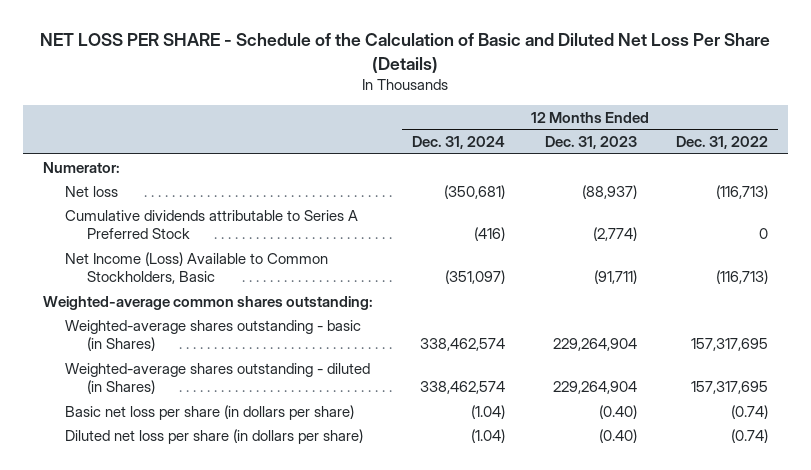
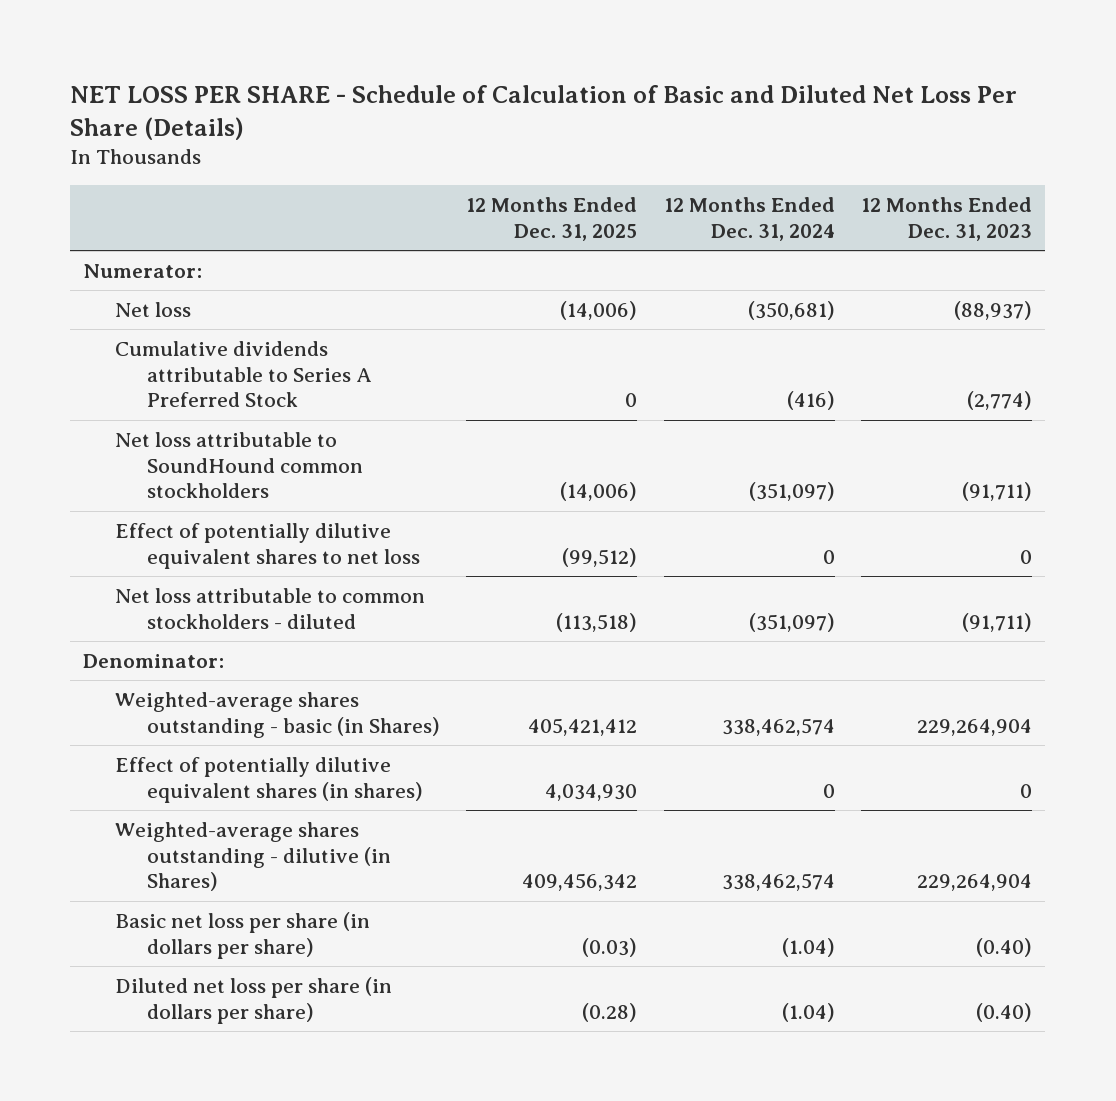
- NET LOSS PER SHARE - Schedule of the Calculation of Basic and Diluted Net Loss Per Share (Details)
+ NET LOSS PER SHARE - Schedule of Calculation of Basic and Diluted Net Loss Per Share (Details)
- | 12 Months Ended Dec. 31, 2024 | 12 Months Ended Dec. 31, 2023 | 12 Months Ended Dec. 31, 2022
+ | 12 Months Ended Dec. 31, 2025 | 12 Months Ended Dec. 31, 2024 | 12 Months Ended Dec. 31, 2023
- Net Income (Loss) Available to Common Stockholders, Basic | (351,097) | (91,711) | (116,713)
- Weighted-average common shares outstanding:
+ Net loss attributable to SoundHound common stockholders | (14,006) | (351,097) | (91,711)
+ Effect of potentially dilutive equivalent shares to net loss | (99,512) | 0 | 0
+ Net loss attributable to common stockholders - diluted | (113,518) | (351,097) | (91,711)
+ Denominator:
- Weighted-average shares outstanding - diluted (in Shares) | 338,462,574 | 229,264,904 | 157,317,695
+ Effect of potentially dilutive equivalent shares (in shares) | 4,034,930 | 0 | 0
+ Weighted-average shares outstanding - dilutive (in Shares) | 409,456,342 | 338,462,574 | 229,264,904

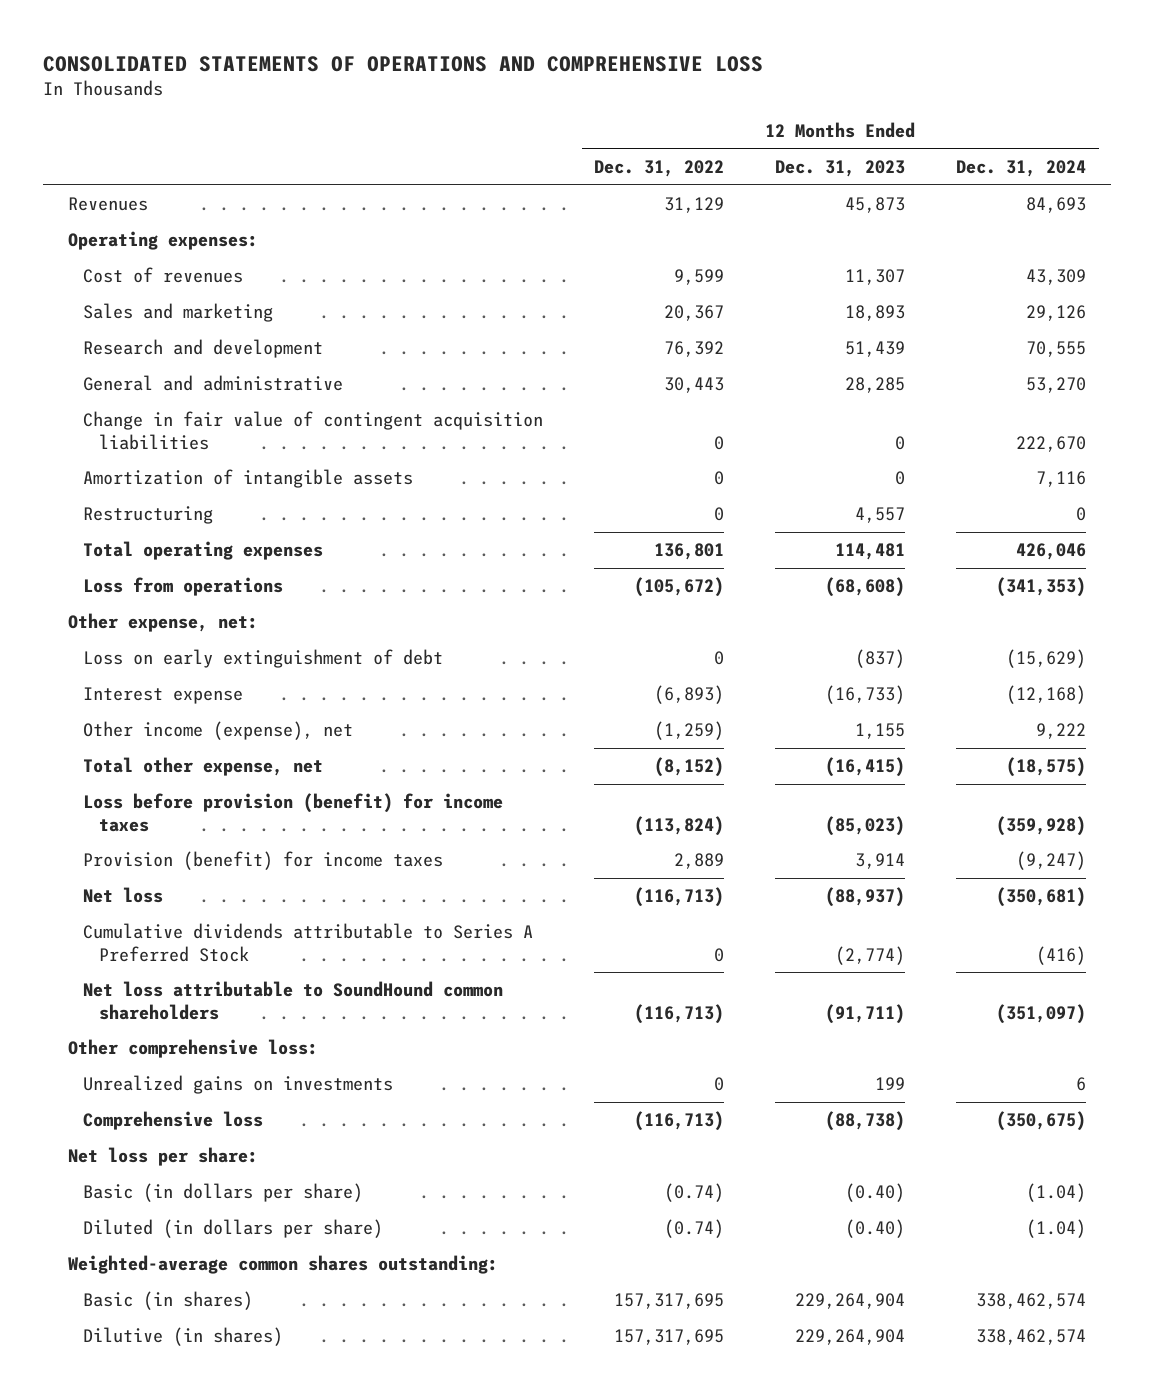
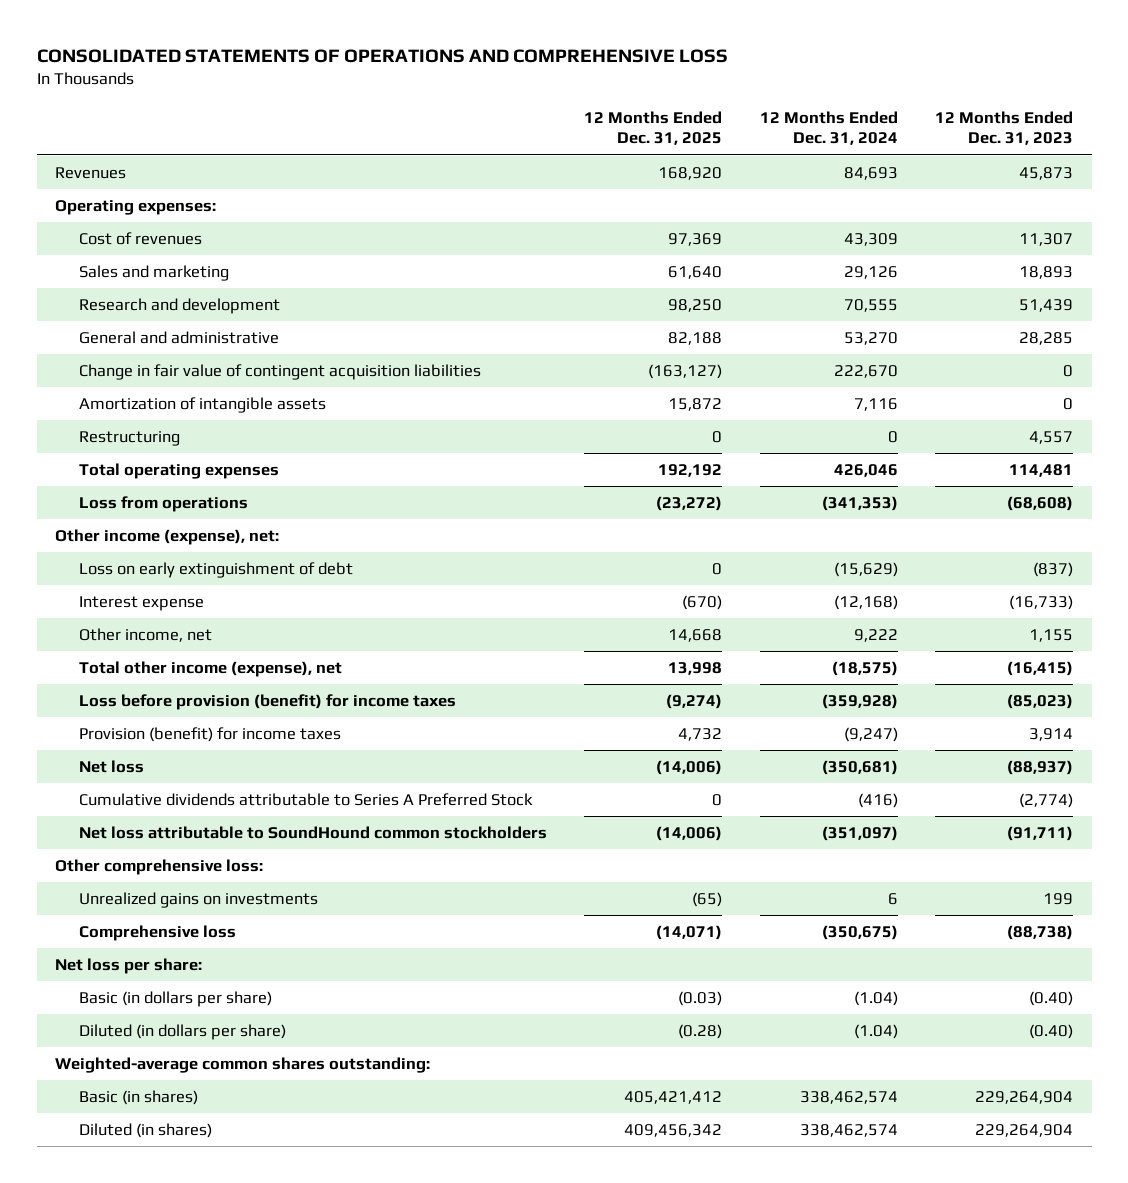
- | 12 Months Ended Dec. 31, 2022 | 12 Months Ended Dec. 31, 2023 | 12 Months Ended Dec. 31, 2024
+ | 12 Months Ended Dec. 31, 2025 | 12 Months Ended Dec. 31, 2024 | 12 Months Ended Dec. 31, 2023
- Other expense, net:
+ Other income (expense), net:
- Other income (expense), net | (1,259) | 1,155 | 9,222
- Total other expense, net | (8,152) | (16,415) | (18,575)
+ Other income, net | 14,668 | 9,222 | 1,155
+ Total other income (expense), net | 13,998 | (18,575) | (16,415)
- Net loss attributable to SoundHound common shareholders | (116,713) | (91,711) | (351,097)
+ Net loss attributable to SoundHound common stockholders | (14,006) | (351,097) | (91,711)
- Dilutive (in shares) | 157,317,695 | 229,264,904 | 338,462,574
+ Diluted (in shares) | 409,456,342 | 338,462,574 | 229,264,904

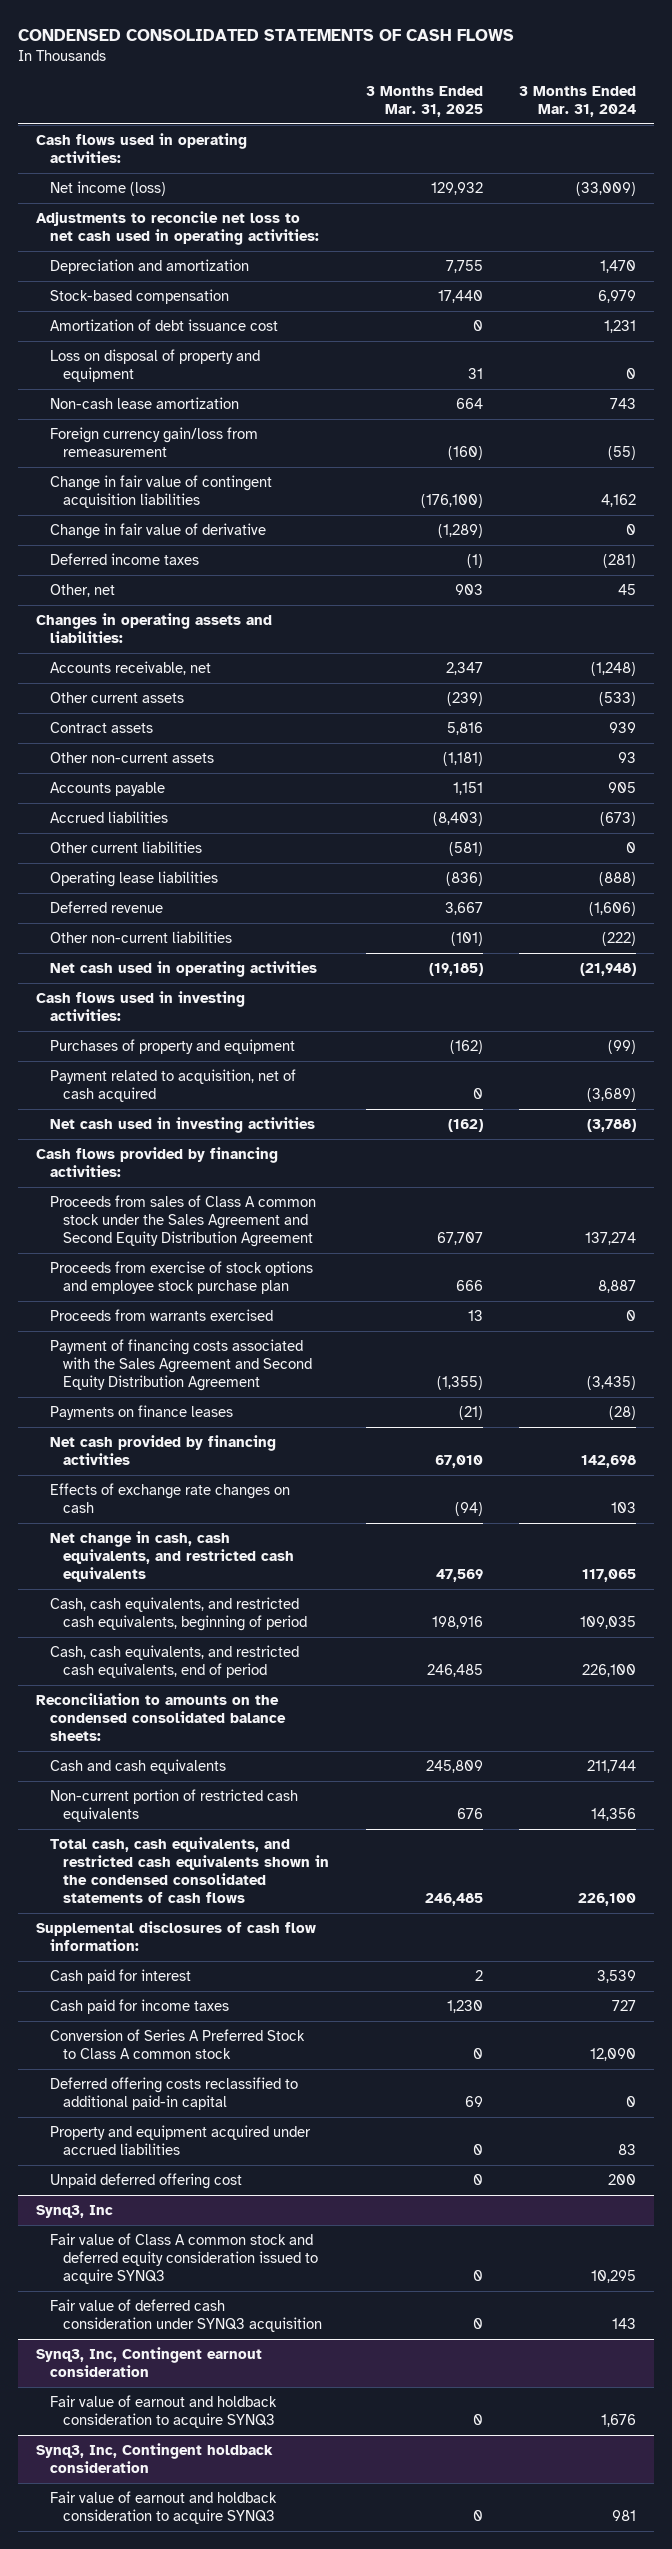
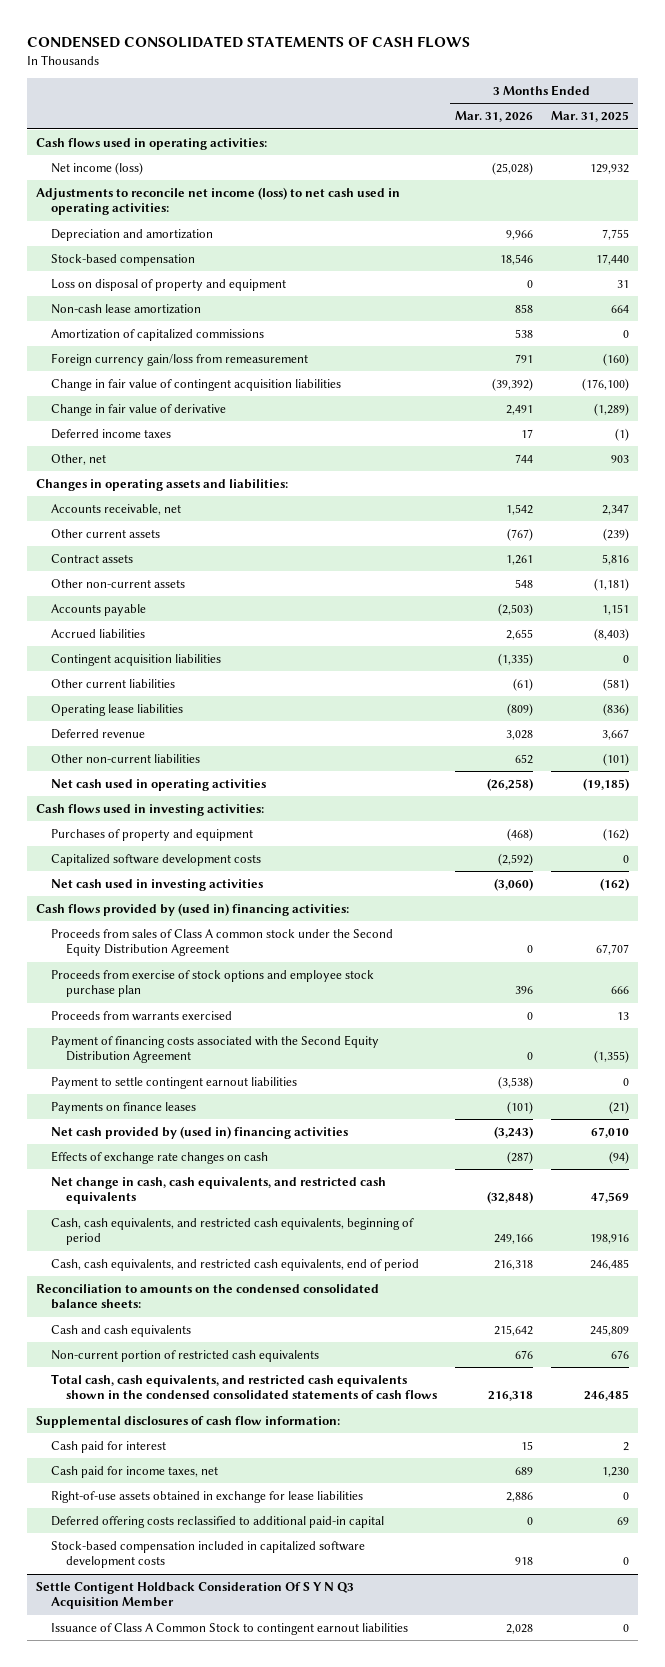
- | 3 Months Ended Mar. 31, 2025 | 3 Months Ended Mar. 31, 2024
+ | 3 Months Ended Mar. 31, 2026 | 3 Months Ended Mar. 31, 2025
- Adjustments to reconcile net loss to net cash used in operating activities:
+ Adjustments to reconcile net income (loss) to net cash used in operating activities:
- Amortization of debt issuance cost | 0 | 1,231
+ Amortization of capitalized commissions | 538 | 0
+ Contingent acquisition liabilities | (1,335) | 0
- Payment related to acquisition, net of cash acquired | 0 | (3,689)
+ Capitalized software development costs | (2,592) | 0
- Cash flows provided by financing activities:
- Proceeds from sales of Class A common stock under the Sales Agreement and Second Equity Distribution Agreement | 67,707 | 137,274
+ Cash flows provided by (used in) financing activities:
+ Proceeds from sales of Class A common stock under the Second Equity Distribution Agreement | 0 | 67,707
- Payment of financing costs associated with the Sales Agreement and Second Equity Distribution Agreement | (1,355) | (3,435)
+ Payment of financing costs associated with the Second Equity Distribution Agreement | 0 | (1,355)
+ Payment to settle contingent earnout liabilities | (3,538) | 0
- Net cash provided by financing activities | 67,010 | 142,698
+ Net cash provided by (used in) financing activities | (3,243) | 67,010
- Cash paid for income taxes | 1,230 | 727
- Conversion of Series A Preferred Stock to Class A common stock | 0 | 12,090
+ Cash paid for income taxes, net | 689 | 1,230
+ Right-of-use assets obtained in exchange for lease liabilities | 2,886 | 0
- Property and equipment acquired under accrued liabilities | 0 | 83
- Unpaid deferred offering cost | 0 | 200
- Synq3, Inc
- Fair value of Class A common stock and deferred equity consideration issued to acquire SYNQ3 | 0 | 10,295
- Fair value of deferred cash consideration under SYNQ3 acquisition | 0 | 143
- Synq3, Inc, Contingent earnout consideration
- Fair value of earnout and holdback consideration to acquire SYNQ3 | 0 | 1,676
- Synq3, Inc, Contingent holdback consideration
- Fair value of earnout and holdback consideration to acquire SYNQ3 | 0 | 981
+ Stock-based compensation included in capitalized software development costs | 918 | 0
+ Settle Contigent Holdback Consideration Of S Y N Q3 Acquisition Member
+ Issuance of Class A Common Stock to contingent earnout liabilities | 2,028 | 0

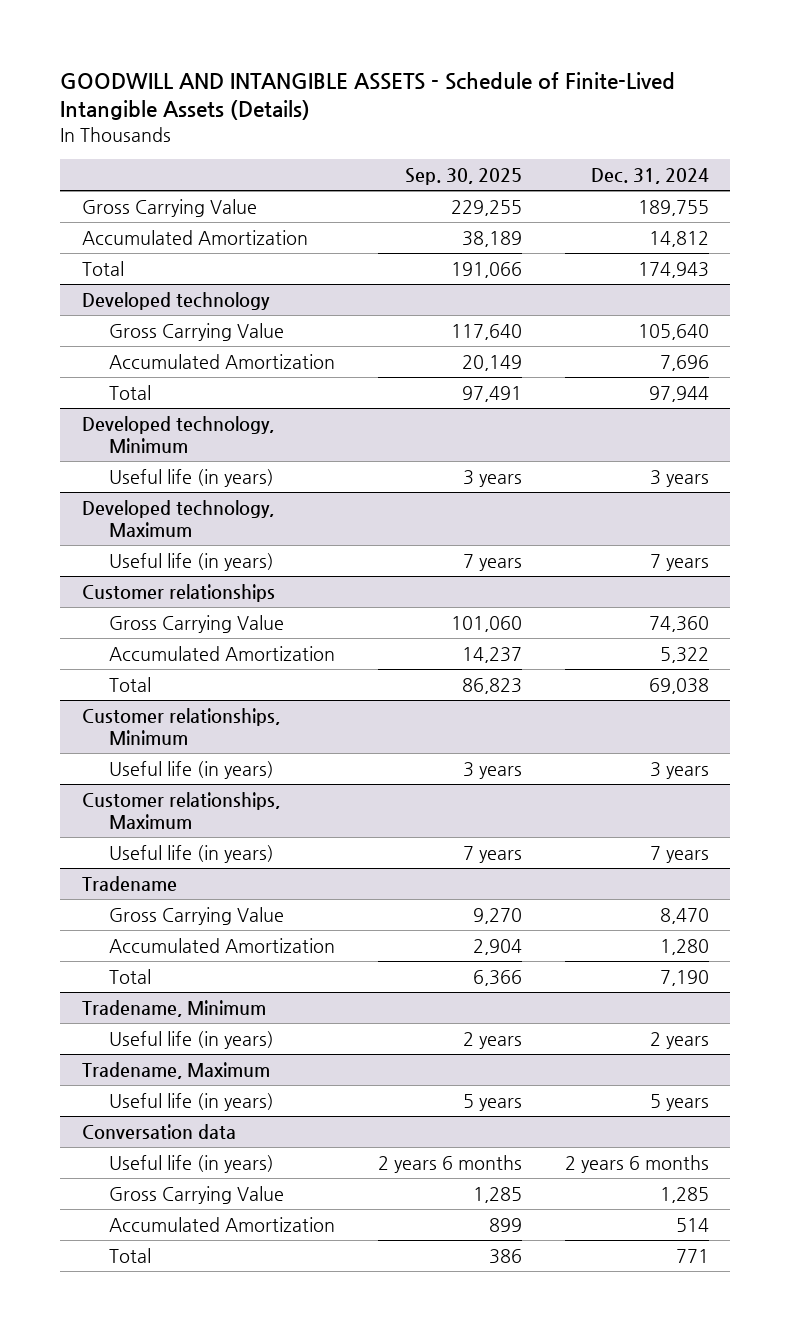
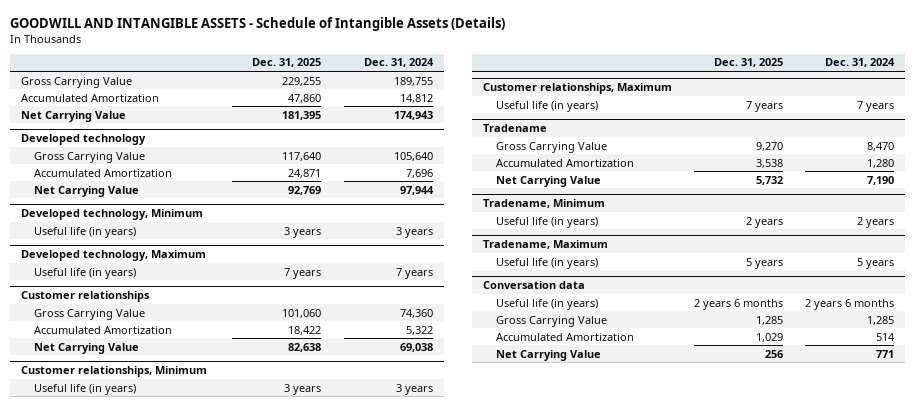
- GOODWILL AND INTANGIBLE ASSETS - Schedule of Finite-Lived Intangible Assets (Details)
+ GOODWILL AND INTANGIBLE ASSETS - Schedule of Intangible Assets (Details)
- | Sep. 30, 2025 | Dec. 31, 2024
+ | Dec. 31, 2025 | Dec. 31, 2024
- Total | 191,066 | 174,943
+ Net Carrying Value | 181,395 | 174,943
@ Developed technology
- Total | 97,491 | 97,944
+ Net Carrying Value | 92,769 | 97,944
@ Customer relationships
- Total | 86,823 | 69,038
+ Net Carrying Value | 82,638 | 69,038
@ Tradename
- Total | 6,366 | 7,190
+ Net Carrying Value | 5,732 | 7,190
@ Conversation data
- Total | 386 | 771
+ Net Carrying Value | 256 | 771

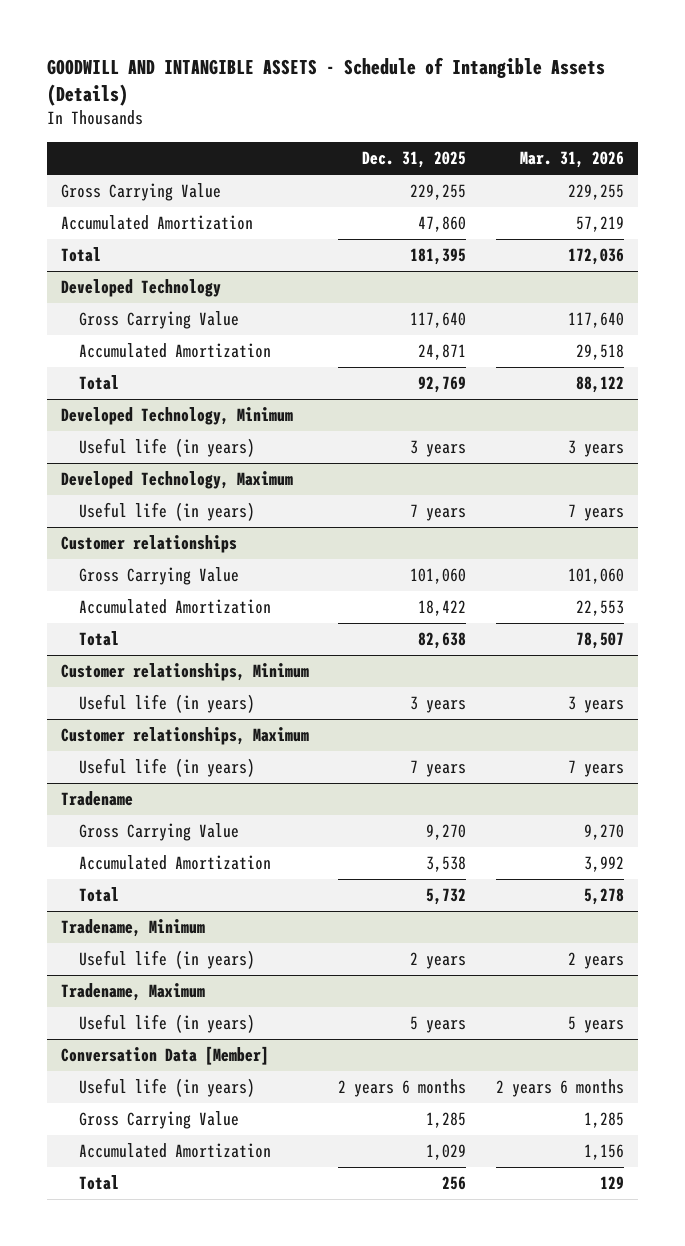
- | Dec. 31, 2025 | Dec. 31, 2024
+ | Dec. 31, 2025 | Mar. 31, 2026
- Net Carrying Value | 181,395 | 174,943
- Developed technology
+ Total | 181,395 | 172,036
+ Developed Technology
- Net Carrying Value | 92,769 | 97,944
- Developed technology, Minimum
+ Total | 92,769 | 88,122
+ Developed Technology, Minimum
- Developed technology, Maximum
+ Developed Technology, Maximum
@ Customer relationships
- Net Carrying Value | 82,638 | 69,038
+ Total | 82,638 | 78,507
@ Tradename
- Net Carrying Value | 5,732 | 7,190
+ Total | 5,732 | 5,278
- Conversation data
+ Conversation Data [Member]
- Net Carrying Value | 256 | 771
+ Total | 256 | 129

